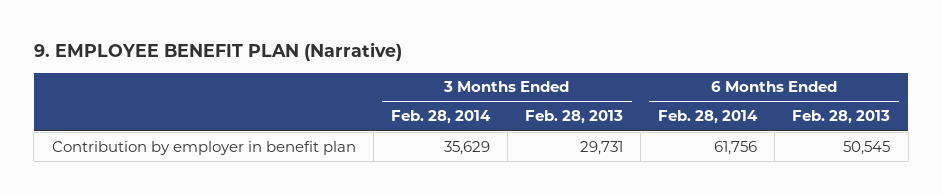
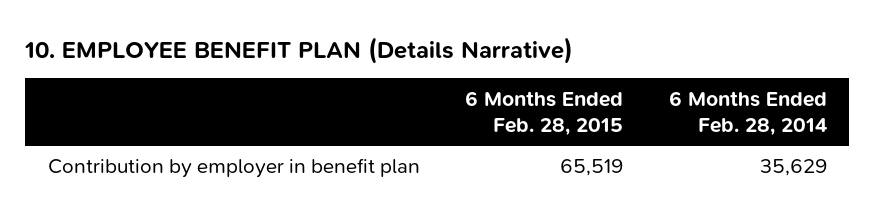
- 9. EMPLOYEE BENEFIT PLAN (Narrative)
+ 10. EMPLOYEE BENEFIT PLAN (Details Narrative)
- | 3 Months Ended Feb. 28, 2014 | 3 Months Ended Feb. 28, 2013 | 6 Months Ended Feb. 28, 2014 | 6 Months Ended Feb. 28, 2013
+ | 6 Months Ended Feb. 28, 2015 | 6 Months Ended Feb. 28, 2014
- Contribution by employer in benefit plan | 35,629 | 29,731 | 61,756 | 50,545
+ Contribution by employer in benefit plan | 65,519 | 35,629

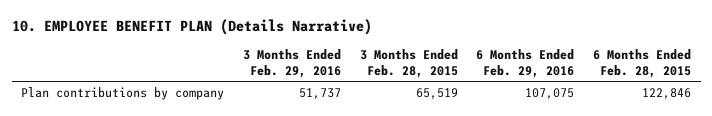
- | 6 Months Ended Feb. 28, 2015 | 6 Months Ended Feb. 28, 2014
+ | 3 Months Ended Feb. 29, 2016 | 3 Months Ended Feb. 28, 2015 | 6 Months Ended Feb. 29, 2016 | 6 Months Ended Feb. 28, 2015
- Contribution by employer in benefit plan | 65,519 | 35,629
+ Plan contributions by company | 51,737 | 65,519 | 107,075 | 122,846

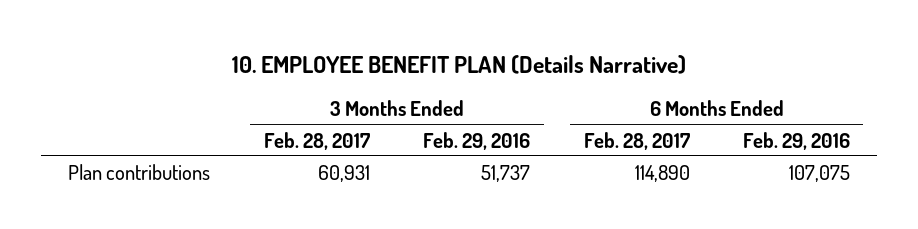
- | 3 Months Ended Feb. 29, 2016 | 3 Months Ended Feb. 28, 2015 | 6 Months Ended Feb. 29, 2016 | 6 Months Ended Feb. 28, 2015
+ | 3 Months Ended Feb. 28, 2017 | 3 Months Ended Feb. 29, 2016 | 6 Months Ended Feb. 28, 2017 | 6 Months Ended Feb. 29, 2016
- Plan contributions by company | 51,737 | 65,519 | 107,075 | 122,846
+ Plan contributions | 60,931 | 51,737 | 114,890 | 107,075

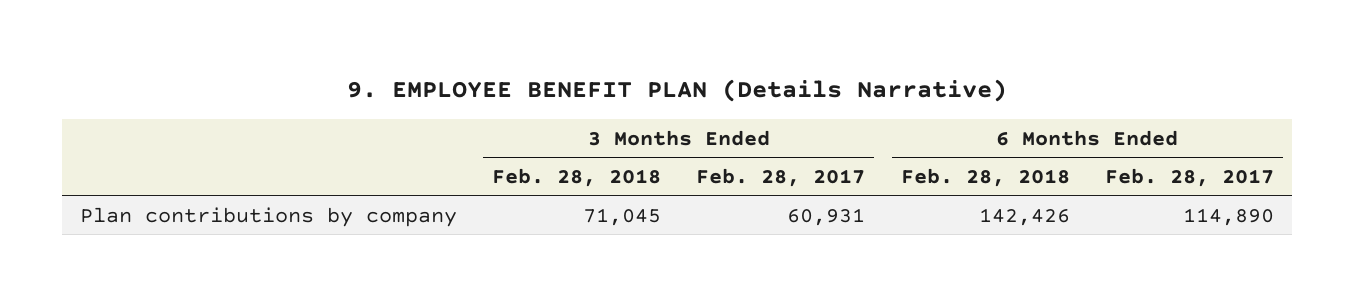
- 10. EMPLOYEE BENEFIT PLAN (Details Narrative)
+ 9. EMPLOYEE BENEFIT PLAN (Details Narrative)
- | 3 Months Ended Feb. 28, 2017 | 3 Months Ended Feb. 29, 2016 | 6 Months Ended Feb. 28, 2017 | 6 Months Ended Feb. 29, 2016
+ | 3 Months Ended Feb. 28, 2018 | 3 Months Ended Feb. 28, 2017 | 6 Months Ended Feb. 28, 2018 | 6 Months Ended Feb. 28, 2017
- Plan contributions | 60,931 | 51,737 | 114,890 | 107,075
+ Plan contributions by company | 71,045 | 60,931 | 142,426 | 114,890

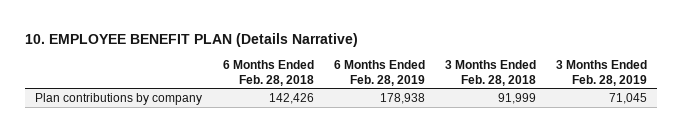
- 9. EMPLOYEE BENEFIT PLAN (Details Narrative)
+ 10. EMPLOYEE BENEFIT PLAN (Details Narrative)
- | 3 Months Ended Feb. 28, 2018 | 3 Months Ended Feb. 28, 2017 | 6 Months Ended Feb. 28, 2018 | 6 Months Ended Feb. 28, 2017
+ | 6 Months Ended Feb. 28, 2018 | 6 Months Ended Feb. 28, 2019 | 3 Months Ended Feb. 28, 2018 | 3 Months Ended Feb. 28, 2019
- Plan contributions by company | 71,045 | 60,931 | 142,426 | 114,890
+ Plan contributions by company | 142,426 | 178,938 | 91,999 | 71,045

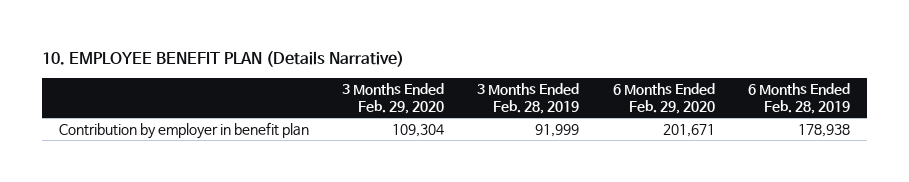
- | 6 Months Ended Feb. 28, 2018 | 6 Months Ended Feb. 28, 2019 | 3 Months Ended Feb. 28, 2018 | 3 Months Ended Feb. 28, 2019
+ | 3 Months Ended Feb. 29, 2020 | 3 Months Ended Feb. 28, 2019 | 6 Months Ended Feb. 29, 2020 | 6 Months Ended Feb. 28, 2019
- Plan contributions by company | 142,426 | 178,938 | 91,999 | 71,045
+ Contribution by employer in benefit plan | 109,304 | 91,999 | 201,671 | 178,938

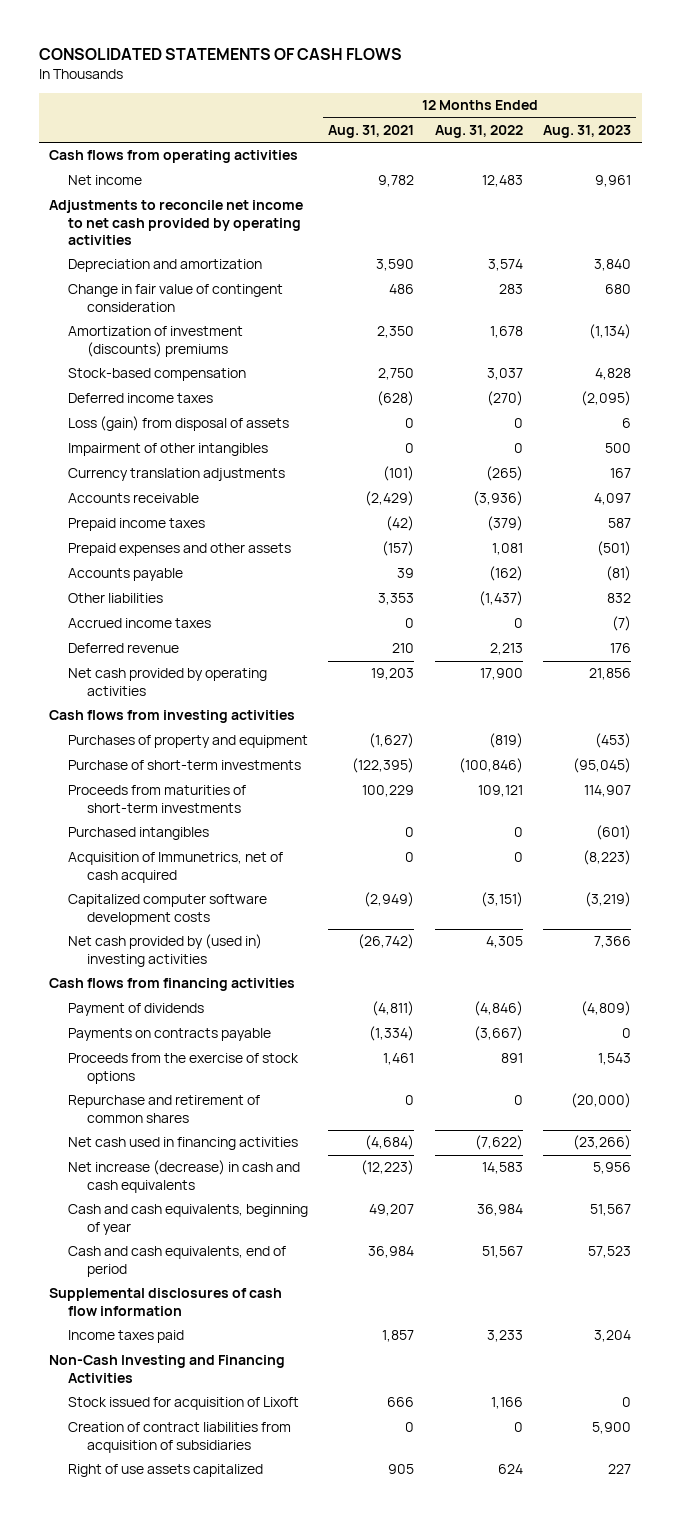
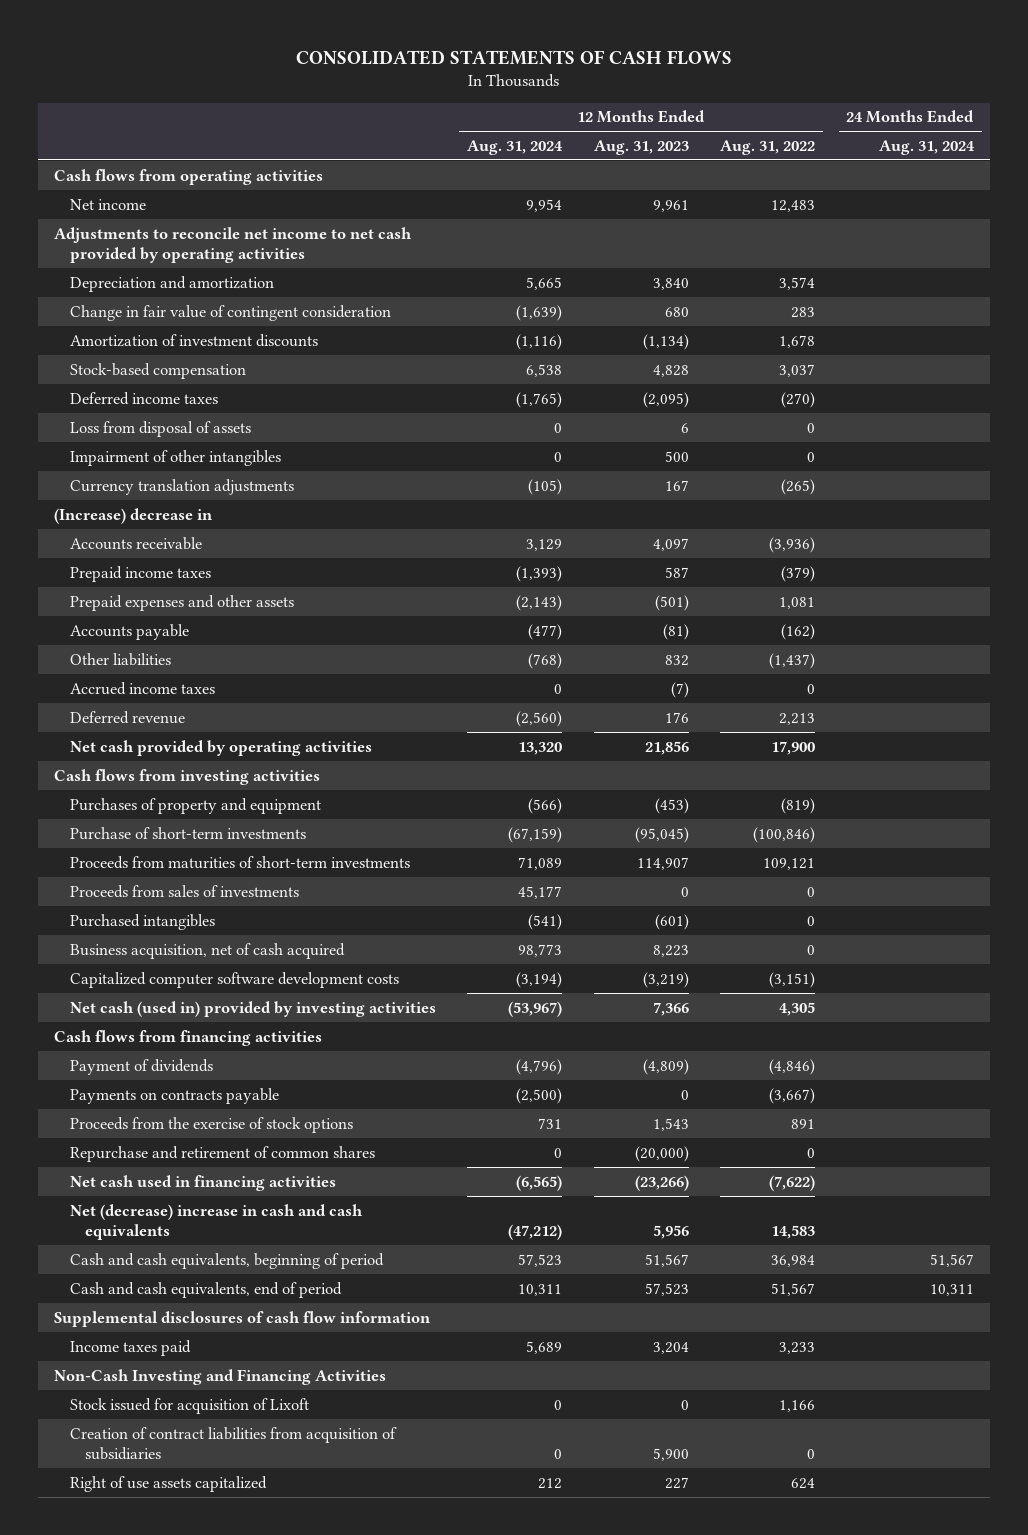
- | 12 Months Ended Aug. 31, 2021 | 12 Months Ended Aug. 31, 2022 | 12 Months Ended Aug. 31, 2023
+ | 12 Months Ended Aug. 31, 2024 | 12 Months Ended Aug. 31, 2023 | 12 Months Ended Aug. 31, 2022 | 24 Months Ended Aug. 31, 2024
- Amortization of investment (discounts) premiums | 2,350 | 1,678 | (1,134)
+ Amortization of investment discounts | (1,116) | (1,134) | 1,678 |
- Loss (gain) from disposal of assets | 0 | 0 | 6
+ Loss from disposal of assets | 0 | 6 | 0 |
+ (Increase) decrease in
+ Proceeds from sales of investments | 45,177 | 0 | 0 |
- Acquisition of Immunetrics, net of cash acquired | 0 | 0 | (8,223)
+ Business acquisition, net of cash acquired | 98,773 | 8,223 | 0 |
- Net cash provided by (used in) investing activities | (26,742) | 4,305 | 7,366
+ Net cash (used in) provided by investing activities | (53,967) | 7,366 | 4,305 |
- Net increase (decrease) in cash and cash equivalents | (12,223) | 14,583 | 5,956
- Cash and cash equivalents, beginning of year | 49,207 | 36,984 | 51,567
+ Net (decrease) increase in cash and cash equivalents | (47,212) | 5,956 | 14,583 |
+ Cash and cash equivalents, beginning of period | 57,523 | 51,567 | 36,984 | 51,567

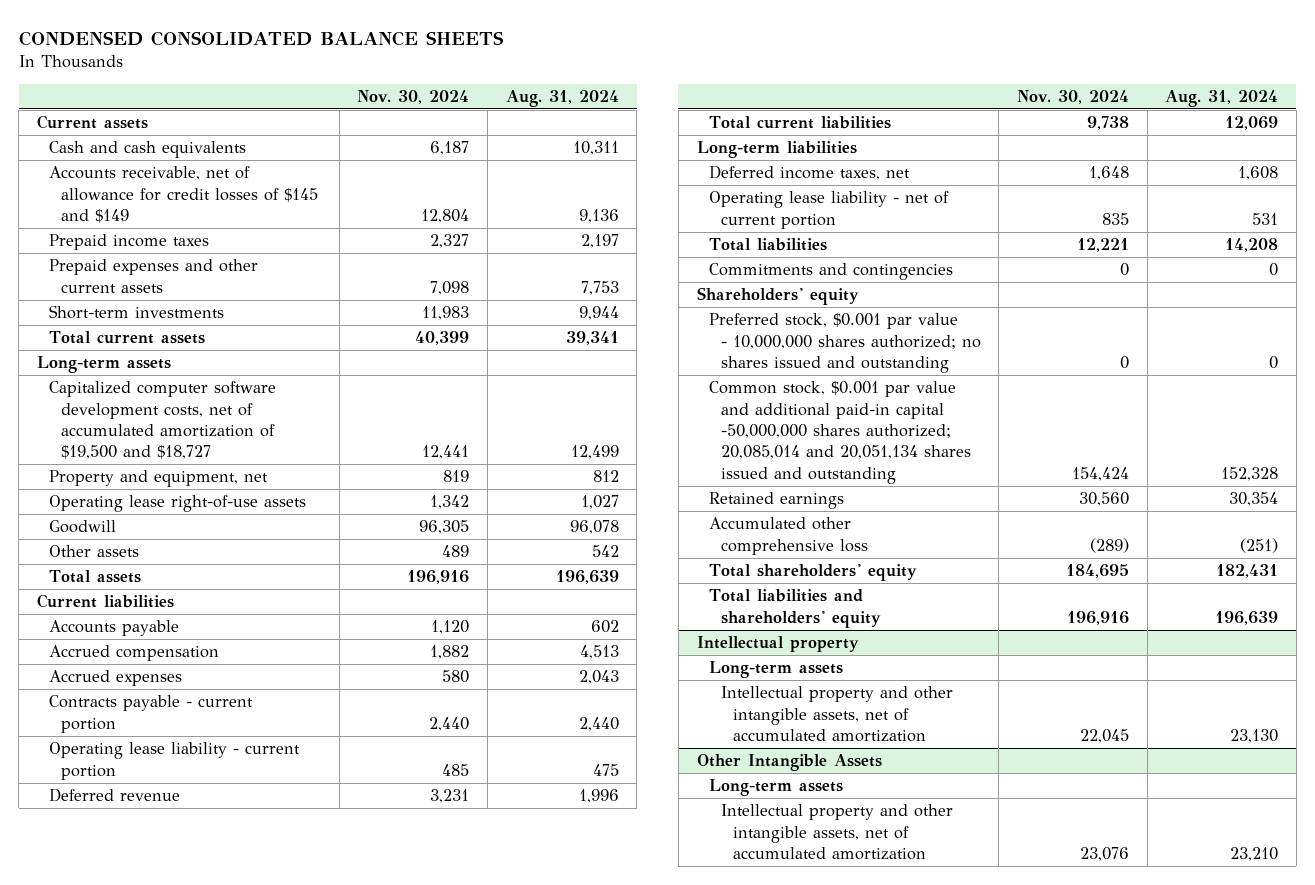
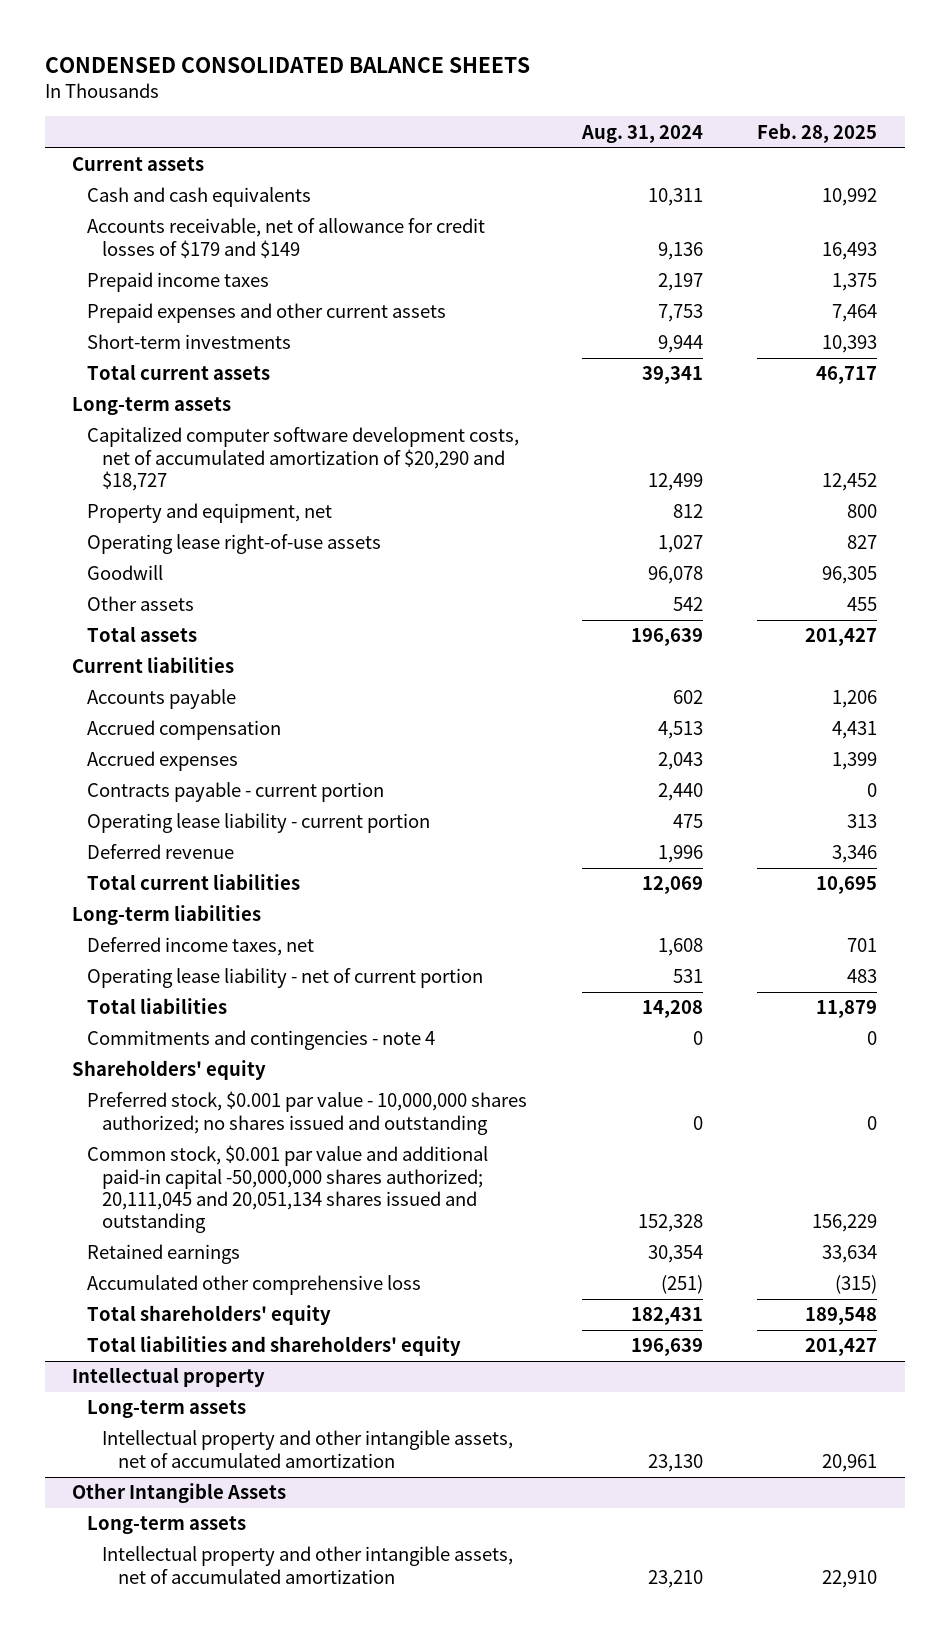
- | Nov. 30, 2024 | Aug. 31, 2024
+ | Aug. 31, 2024 | Feb. 28, 2025
- Accounts receivable, net of allowance for credit losses of $145 and $149 | 12,804 | 9,136
+ Accounts receivable, net of allowance for credit losses of $179 and $149 | 9,136 | 16,493
- Capitalized computer software development costs, net of accumulated amortization of $19,500 and $18,727 | 12,441 | 12,499
+ Capitalized computer software development costs, net of accumulated amortization of $20,290 and $18,727 | 12,499 | 12,452
- Commitments and contingencies | 0 | 0
+ Commitments and contingencies - note 4 | 0 | 0
- Common stock, $0.001 par value and additional paid-in capital -50,000,000 shares authorized; 20,085,014 and 20,051,134 shares issued and outstanding | 154,424 | 152,328
+ Common stock, $0.001 par value and additional paid-in capital -50,000,000 shares authorized; 20,111,045 and 20,051,134 shares issued and outstanding | 152,328 | 156,229

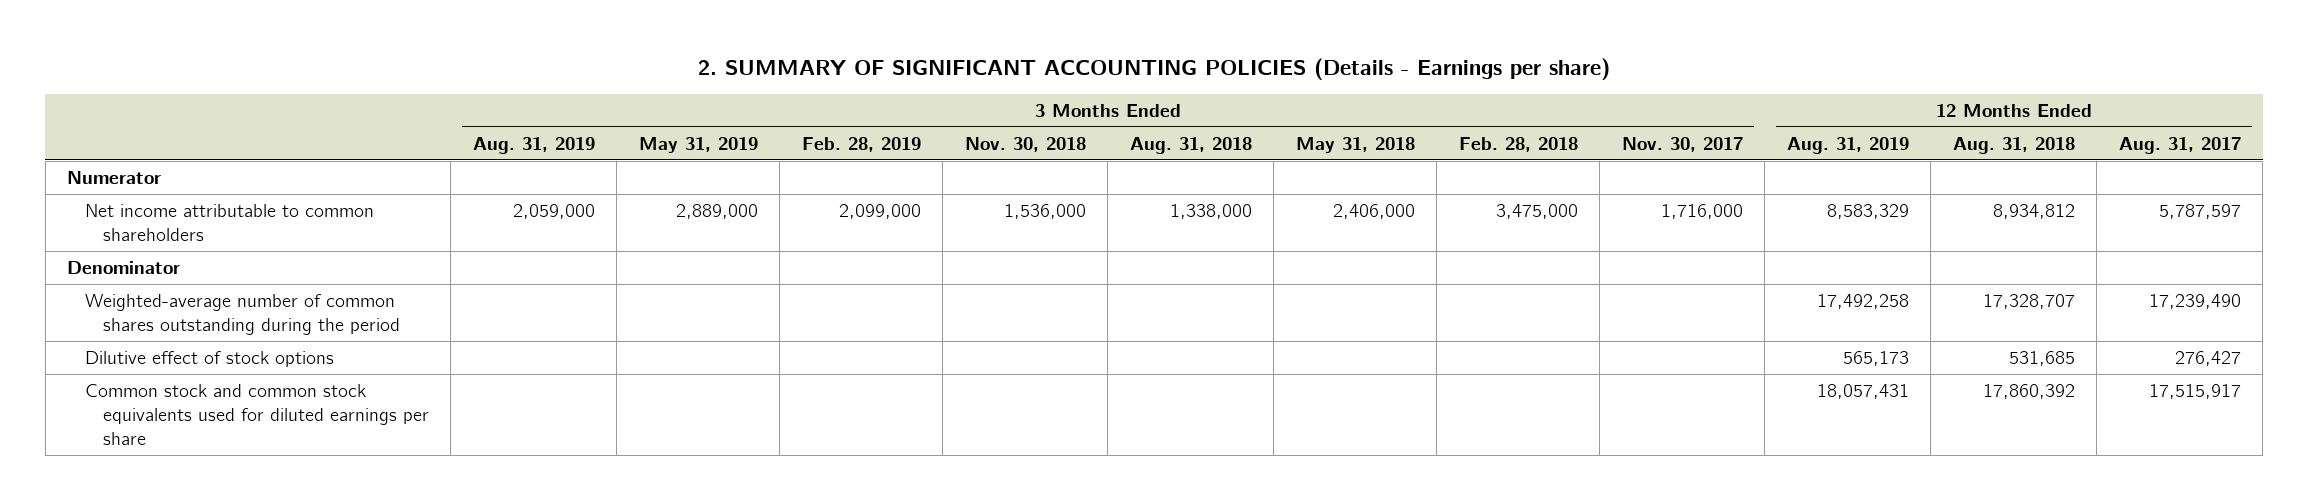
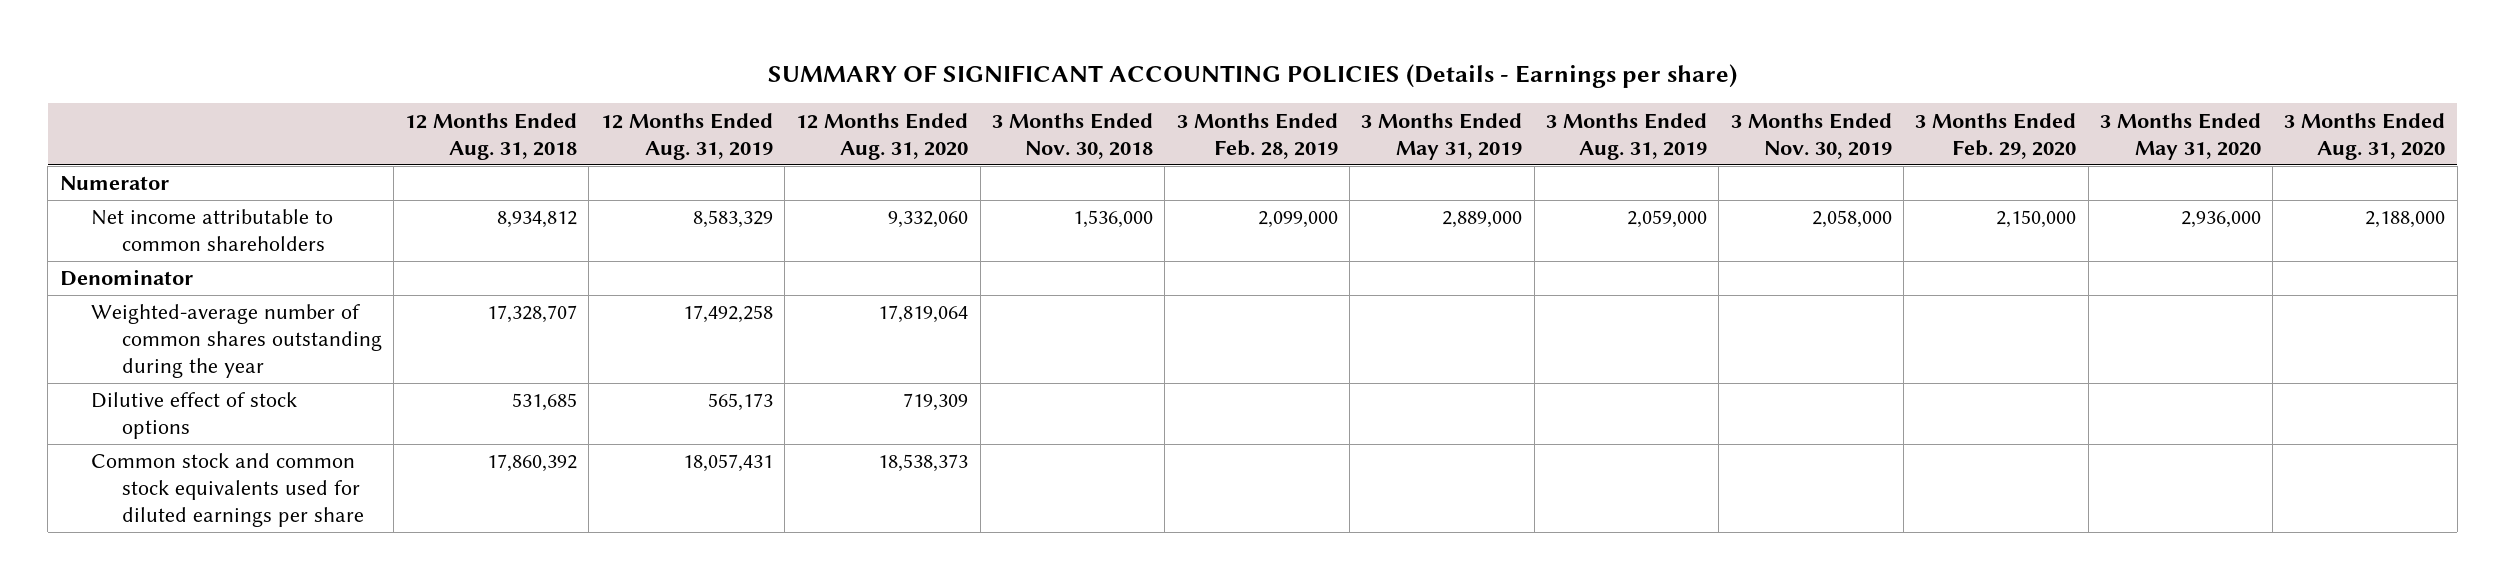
- 2. SUMMARY OF SIGNIFICANT ACCOUNTING POLICIES (Details - Earnings per share)
+ SUMMARY OF SIGNIFICANT ACCOUNTING POLICIES (Details - Earnings per share)
- | 3 Months Ended Aug. 31, 2019 | 3 Months Ended May 31, 2019 | 3 Months Ended Feb. 28, 2019 | 3 Months Ended Nov. 30, 2018 | 3 Months Ended Aug. 31, 2018 | 3 Months Ended May 31, 2018 | 3 Months Ended Feb. 28, 2018 | 3 Months Ended Nov. 30, 2017 | 12 Months Ended Aug. 31, 2019 | 12 Months Ended Aug. 31, 2018 | 12 Months Ended Aug. 31, 2017
+ | 12 Months Ended Aug. 31, 2018 | 12 Months Ended Aug. 31, 2019 | 12 Months Ended Aug. 31, 2020 | 3 Months Ended Nov. 30, 2018 | 3 Months Ended Feb. 28, 2019 | 3 Months Ended May 31, 2019 | 3 Months Ended Aug. 31, 2019 | 3 Months Ended Nov. 30, 2019 | 3 Months Ended Feb. 29, 2020 | 3 Months Ended May 31, 2020 | 3 Months Ended Aug. 31, 2020
- Weighted-average number of common shares outstanding during the period | | | | | | | | | 17,492,258 | 17,328,707 | 17,239,490
+ Weighted-average number of common shares outstanding during the year | 17,328,707 | 17,492,258 | 17,819,064 | | | | | | | |

